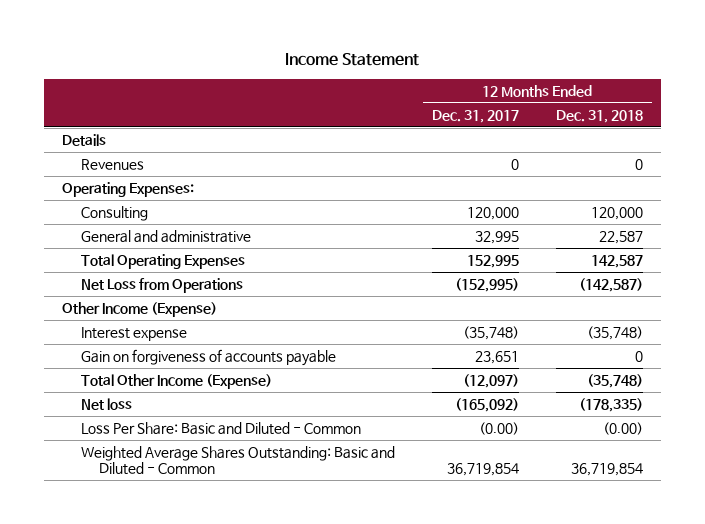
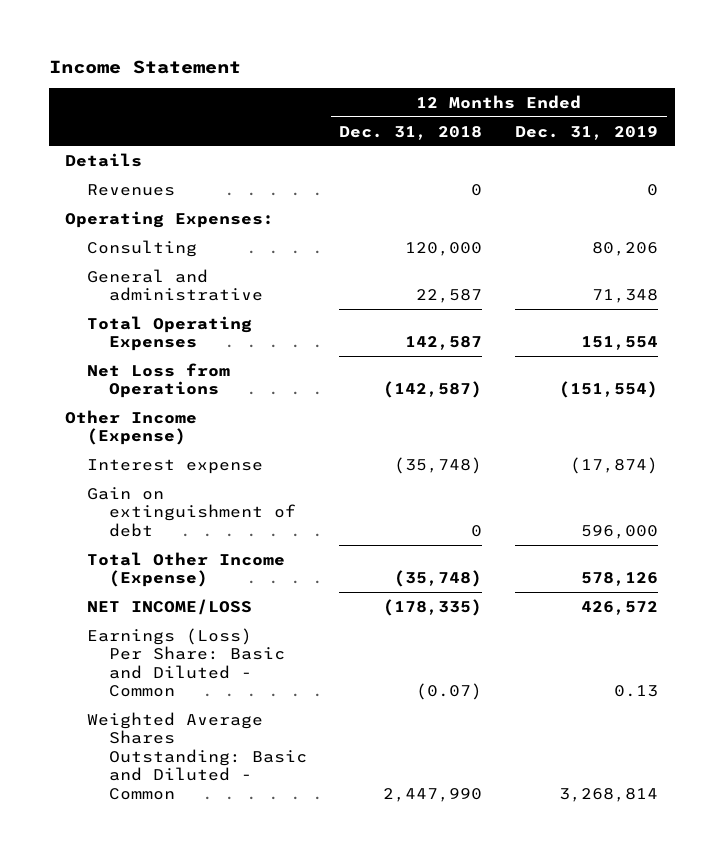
- | 12 Months Ended Dec. 31, 2017 | 12 Months Ended Dec. 31, 2018
+ | 12 Months Ended Dec. 31, 2018 | 12 Months Ended Dec. 31, 2019
- Gain on forgiveness of accounts payable | 23,651 | 0
+ Gain on extinguishment of debt | 0 | 596,000
- Net loss | (165,092) | (178,335)
- Loss Per Share: Basic and Diluted - Common | (0.00) | (0.00)
- Weighted Average Shares Outstanding: Basic and Diluted - Common | 36,719,854 | 36,719,854
+ NET INCOME/LOSS | (178,335) | 426,572
+ Earnings (Loss) Per Share: Basic and Diluted - Common | (0.07) | 0.13
+ Weighted Average Shares Outstanding: Basic and Diluted - Common | 2,447,990 | 3,268,814

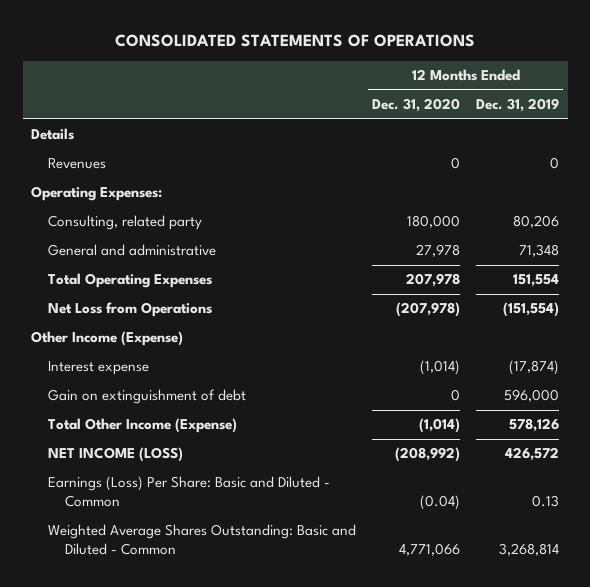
- Income Statement
+ CONSOLIDATED STATEMENTS OF OPERATIONS
- | 12 Months Ended Dec. 31, 2018 | 12 Months Ended Dec. 31, 2019
+ | 12 Months Ended Dec. 31, 2020 | 12 Months Ended Dec. 31, 2019
- Consulting | 120,000 | 80,206
+ Consulting, related party | 180,000 | 80,206
- NET INCOME/LOSS | (178,335) | 426,572
+ NET INCOME (LOSS) | (208,992) | 426,572

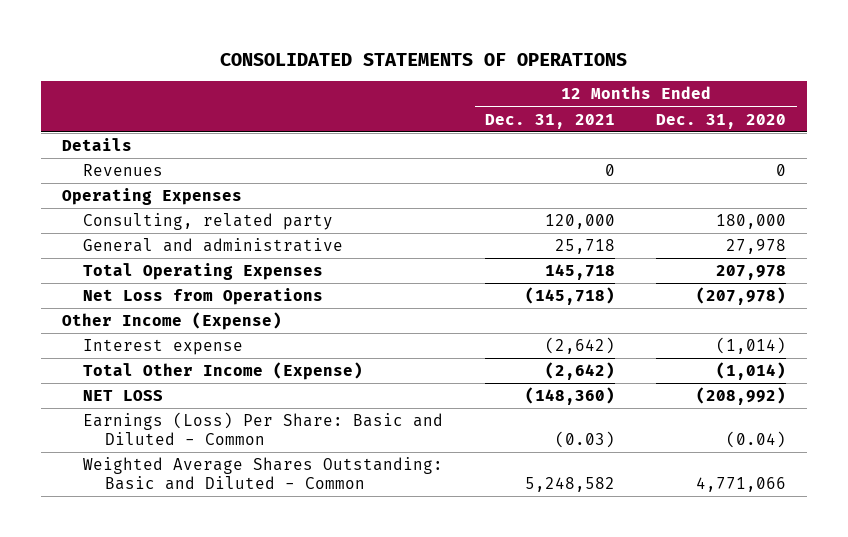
- | 12 Months Ended Dec. 31, 2020 | 12 Months Ended Dec. 31, 2019
+ | 12 Months Ended Dec. 31, 2021 | 12 Months Ended Dec. 31, 2020
- Operating Expenses:
+ Operating Expenses
- Gain on extinguishment of debt | 0 | 596,000
- NET INCOME (LOSS) | (208,992) | 426,572
+ NET LOSS | (148,360) | (208,992)

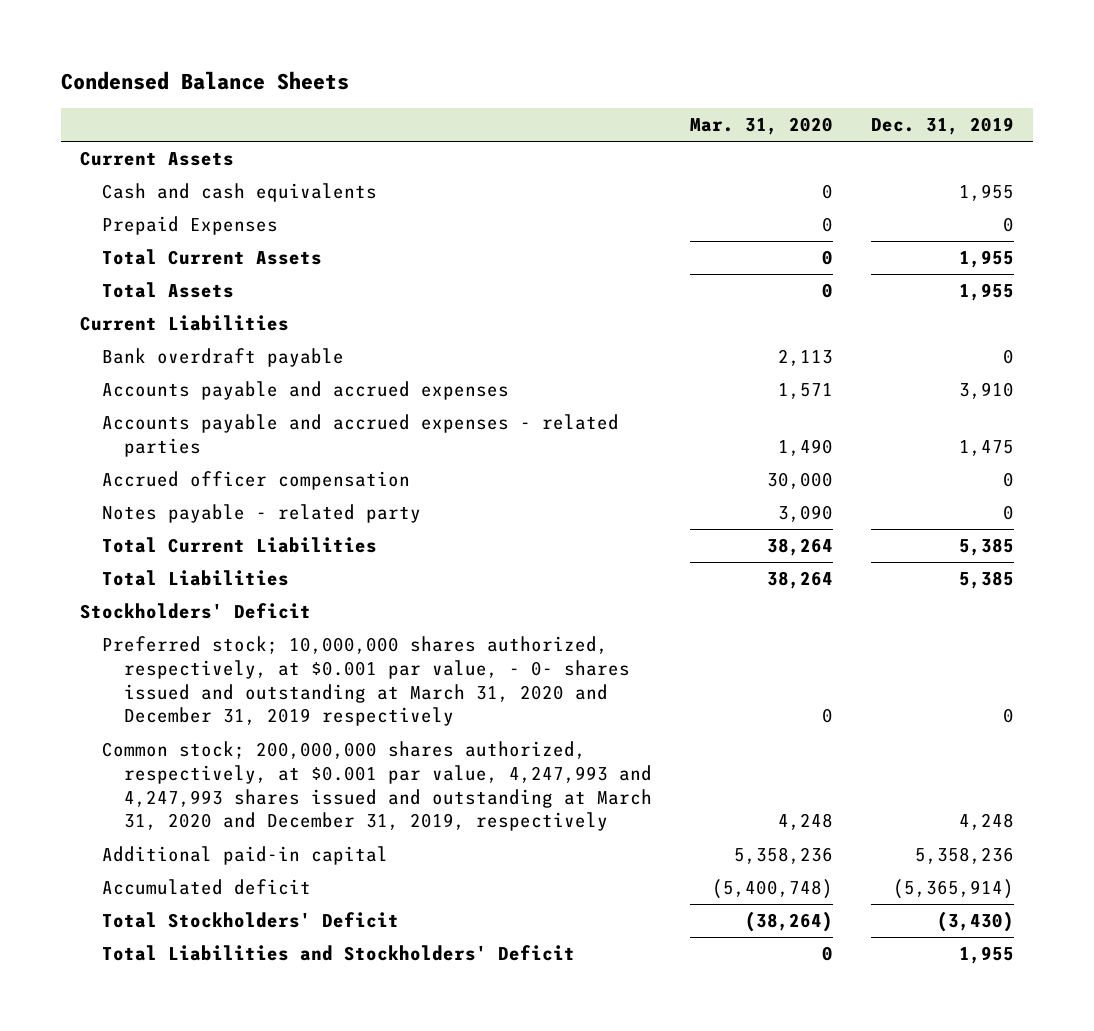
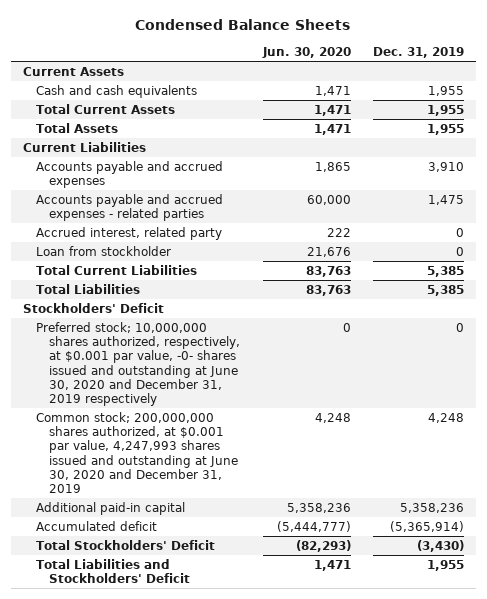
- | Mar. 31, 2020 | Dec. 31, 2019
+ | Jun. 30, 2020 | Dec. 31, 2019
- Prepaid Expenses | 0 | 0
- Bank overdraft payable | 2,113 | 0
- Accrued officer compensation | 30,000 | 0
- Notes payable - related party | 3,090 | 0
+ Accrued interest, related party | 222 | 0
+ Loan from stockholder | 21,676 | 0
- Preferred stock; 10,000,000 shares authorized, respectively, at $0.001 par value, - 0- shares issued and outstanding at March 31, 2020 and December 31, 2019 respectively | 0 | 0
- Common stock; 200,000,000 shares authorized, respectively, at $0.001 par value, 4,247,993 and 4,247,993 shares issued and outstanding at March 31, 2020 and December 31, 2019, respectively | 4,248 | 4,248
+ Preferred stock; 10,000,000 shares authorized, respectively, at $0.001 par value, -0- shares issued and outstanding at June 30, 2020 and December 31, 2019 respectively | 0 | 0
+ Common stock; 200,000,000 shares authorized, at $0.001 par value, 4,247,993 shares issued and outstanding at June 30, 2020 and December 31, 2019 | 4,248 | 4,248

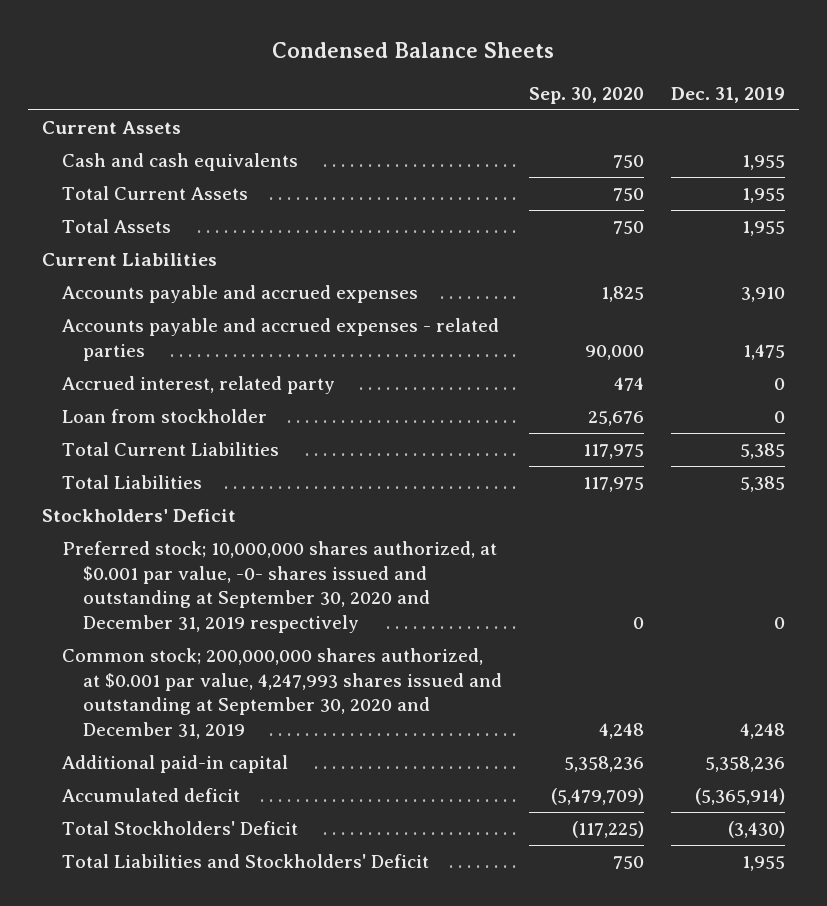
- | Jun. 30, 2020 | Dec. 31, 2019
+ | Sep. 30, 2020 | Dec. 31, 2019
- Preferred stock; 10,000,000 shares authorized, respectively, at $0.001 par value, -0- shares issued and outstanding at June 30, 2020 and December 31, 2019 respectively | 0 | 0
- Common stock; 200,000,000 shares authorized, at $0.001 par value, 4,247,993 shares issued and outstanding at June 30, 2020 and December 31, 2019 | 4,248 | 4,248
+ Preferred stock; 10,000,000 shares authorized, at $0.001 par value, -0- shares issued and outstanding at September 30, 2020 and December 31, 2019 respectively | 0 | 0
+ Common stock; 200,000,000 shares authorized, at $0.001 par value, 4,247,993 shares issued and outstanding at September 30, 2020 and December 31, 2019 | 4,248 | 4,248

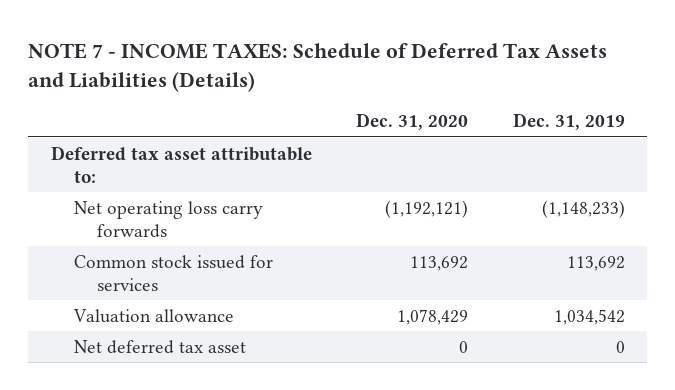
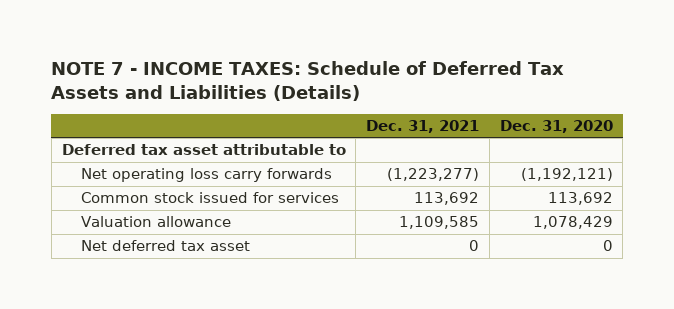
- | Dec. 31, 2020 | Dec. 31, 2019
+ | Dec. 31, 2021 | Dec. 31, 2020
- Deferred tax asset attributable to:
+ Deferred tax asset attributable to

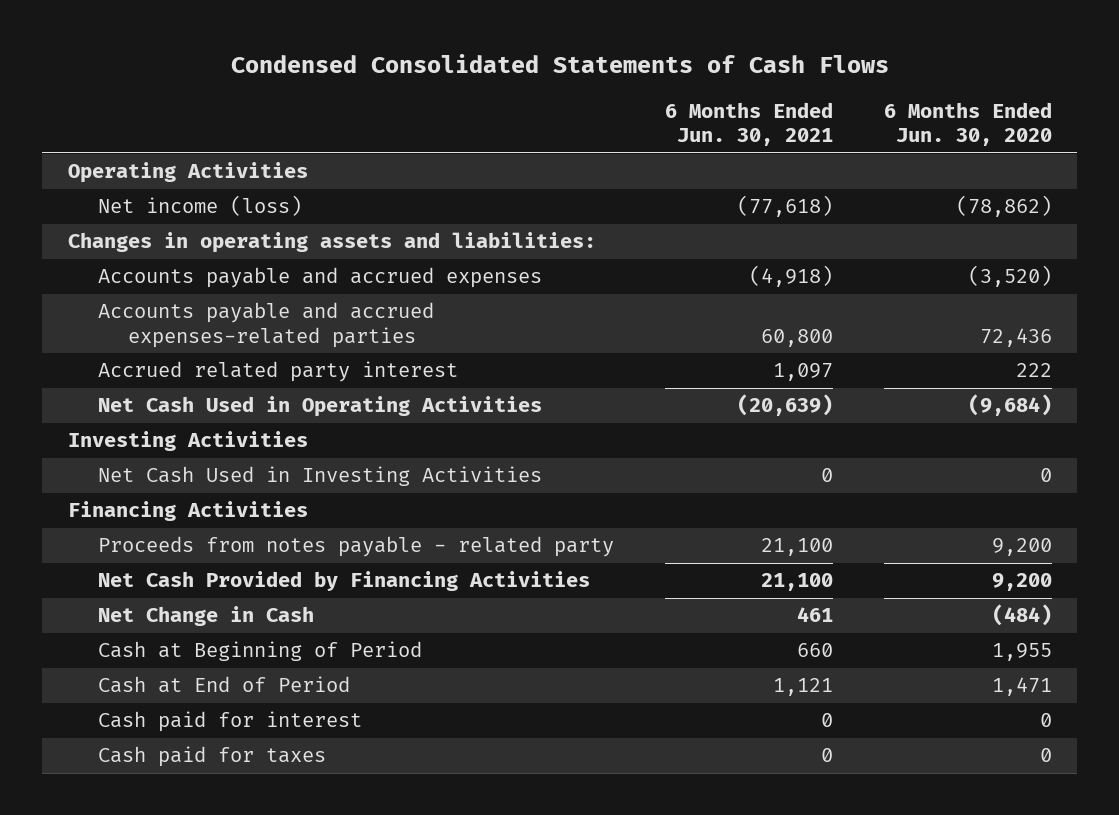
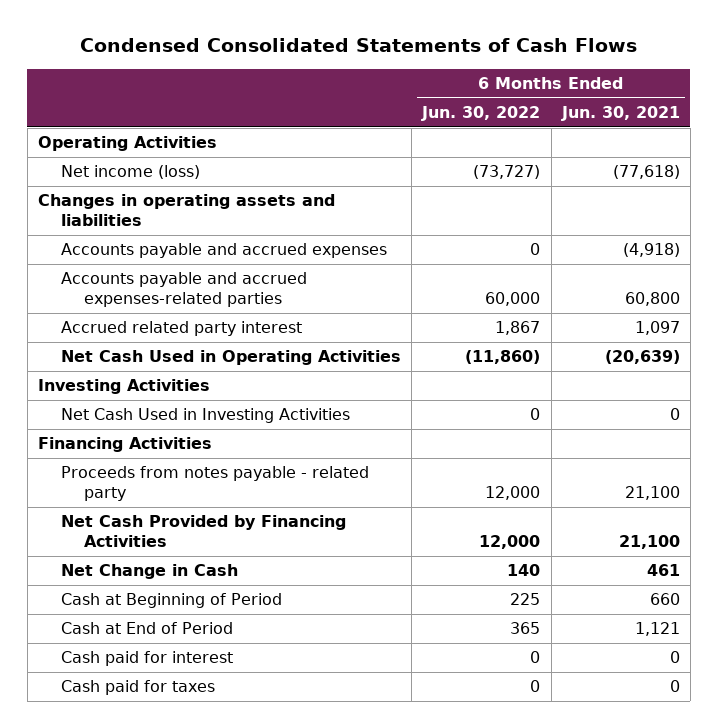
- | 6 Months Ended Jun. 30, 2021 | 6 Months Ended Jun. 30, 2020
+ | 6 Months Ended Jun. 30, 2022 | 6 Months Ended Jun. 30, 2021
- Changes in operating assets and liabilities:
+ Changes in operating assets and liabilities

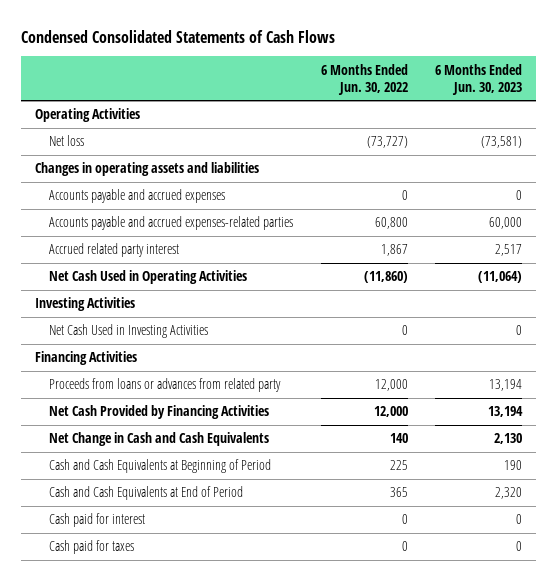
- | 6 Months Ended Jun. 30, 2022 | 6 Months Ended Jun. 30, 2021
+ | 6 Months Ended Jun. 30, 2022 | 6 Months Ended Jun. 30, 2023
- Net income (loss) | (73,727) | (77,618)
+ Net loss | (73,727) | (73,581)
- Accounts payable and accrued expenses-related parties | 60,000 | 60,800
+ Accounts payable and accrued expenses-related parties | 60,800 | 60,000
- Proceeds from notes payable - related party | 12,000 | 21,100
+ Proceeds from loans or advances from related party | 12,000 | 13,194
- Net Change in Cash | 140 | 461
- Cash at Beginning of Period | 225 | 660
- Cash at End of Period | 365 | 1,121
+ Net Change in Cash and Cash Equivalents | 140 | 2,130
+ Cash and Cash Equivalents at Beginning of Period | 225 | 190
+ Cash and Cash Equivalents at End of Period | 365 | 2,320

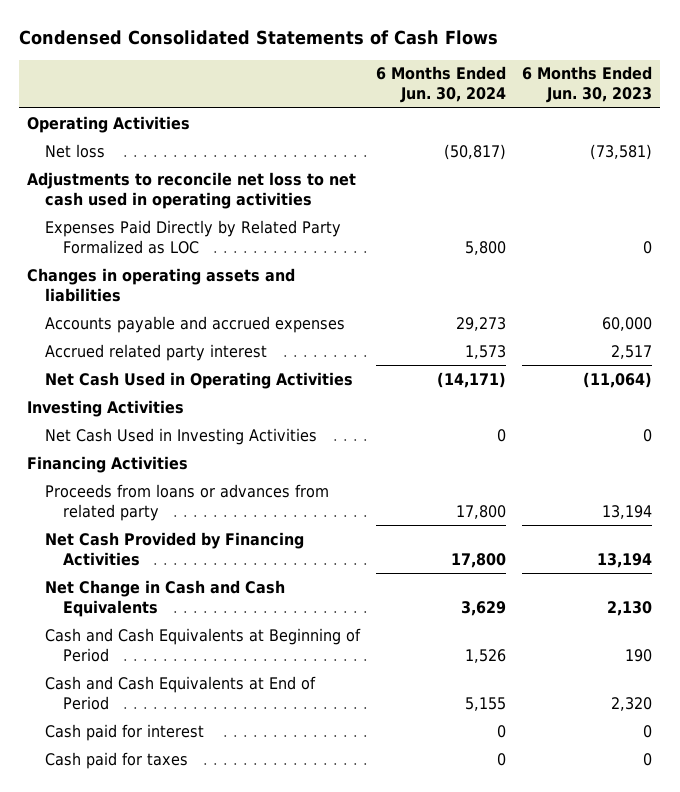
- | 6 Months Ended Jun. 30, 2022 | 6 Months Ended Jun. 30, 2023
+ | 6 Months Ended Jun. 30, 2024 | 6 Months Ended Jun. 30, 2023
+ Adjustments to reconcile net loss to net cash used in operating activities
+ Expenses Paid Directly by Related Party Formalized as LOC | 5,800 | 0
- Accounts payable and accrued expenses | 0 | 0
- Accounts payable and accrued expenses-related parties | 60,800 | 60,000
+ Accounts payable and accrued expenses | 29,273 | 60,000

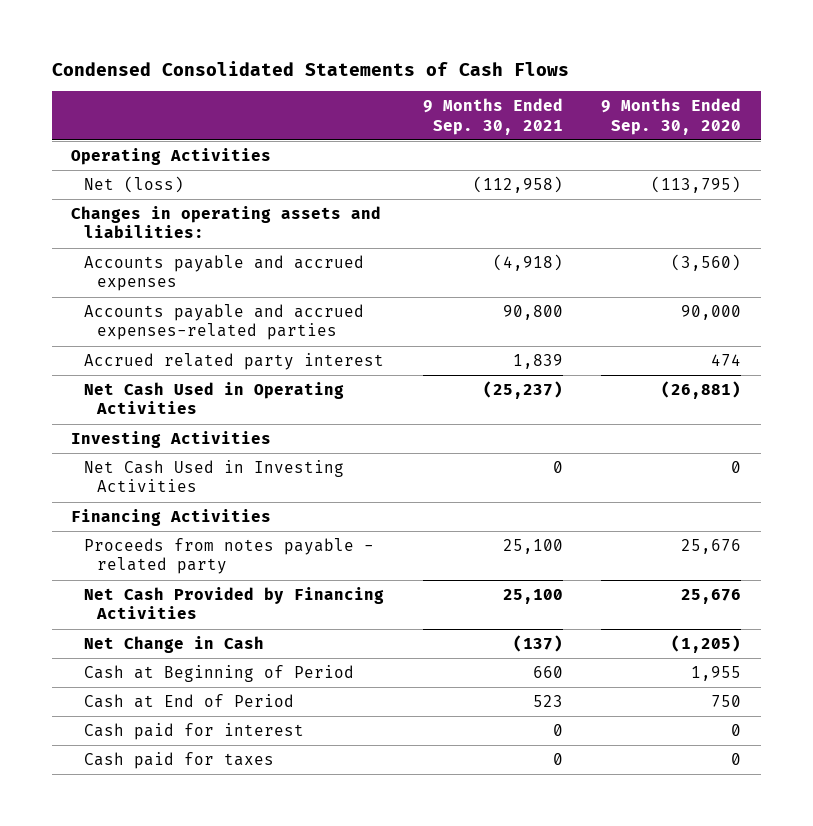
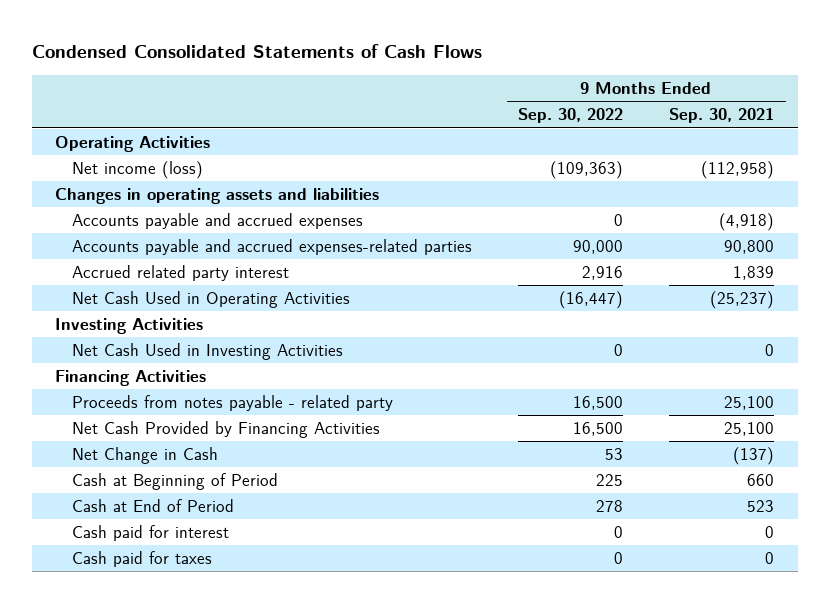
- | 9 Months Ended Sep. 30, 2021 | 9 Months Ended Sep. 30, 2020
+ | 9 Months Ended Sep. 30, 2022 | 9 Months Ended Sep. 30, 2021
- Net (loss) | (112,958) | (113,795)
- Changes in operating assets and liabilities:
+ Net income (loss) | (109,363) | (112,958)
+ Changes in operating assets and liabilities

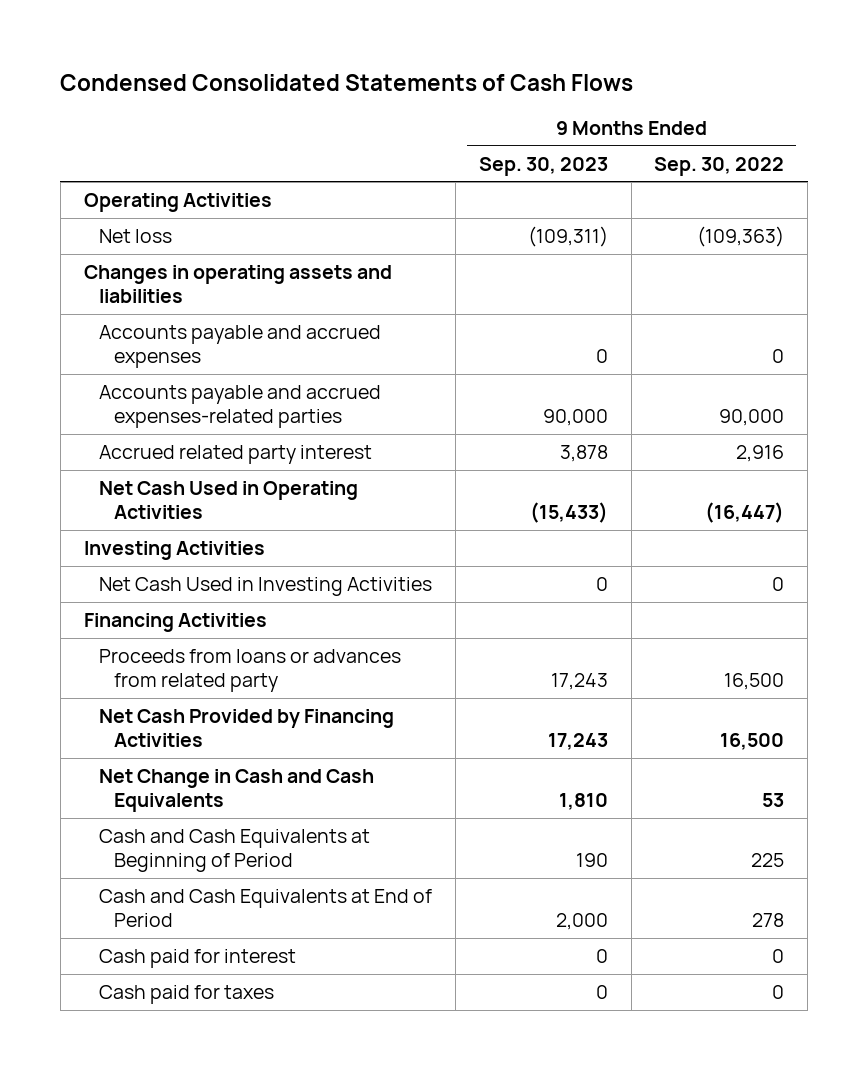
- | 9 Months Ended Sep. 30, 2022 | 9 Months Ended Sep. 30, 2021
+ | 9 Months Ended Sep. 30, 2023 | 9 Months Ended Sep. 30, 2022
- Net income (loss) | (109,363) | (112,958)
+ Net loss | (109,311) | (109,363)
- Proceeds from notes payable - related party | 16,500 | 25,100
+ Proceeds from loans or advances from related party | 17,243 | 16,500
- Net Change in Cash | 53 | (137)
- Cash at Beginning of Period | 225 | 660
- Cash at End of Period | 278 | 523
+ Net Change in Cash and Cash Equivalents | 1,810 | 53
+ Cash and Cash Equivalents at Beginning of Period | 190 | 225
+ Cash and Cash Equivalents at End of Period | 2,000 | 278

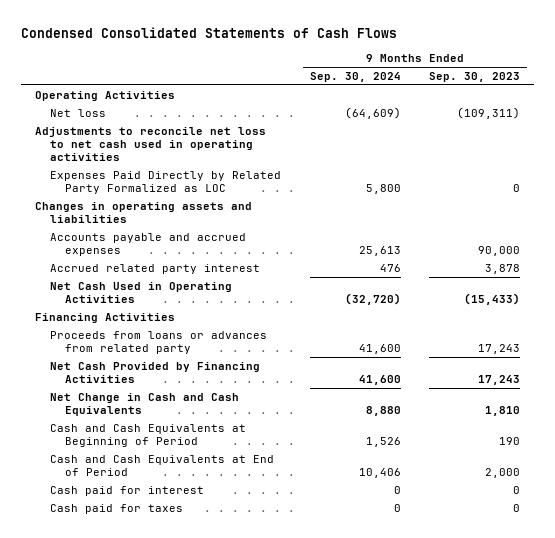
- | 9 Months Ended Sep. 30, 2023 | 9 Months Ended Sep. 30, 2022
+ | 9 Months Ended Sep. 30, 2024 | 9 Months Ended Sep. 30, 2023
+ Adjustments to reconcile net loss to net cash used in operating activities
+ Expenses Paid Directly by Related Party Formalized as LOC | 5,800 | 0
- Accounts payable and accrued expenses | 0 | 0
- Accounts payable and accrued expenses-related parties | 90,000 | 90,000
+ Accounts payable and accrued expenses | 25,613 | 90,000
- Investing Activities
- Net Cash Used in Investing Activities | 0 | 0

